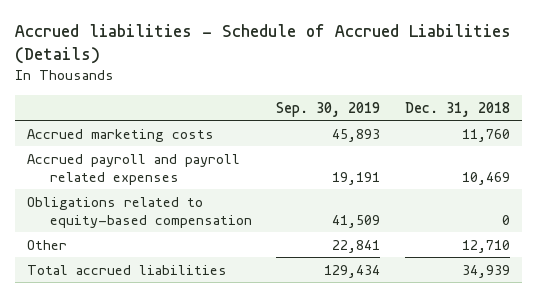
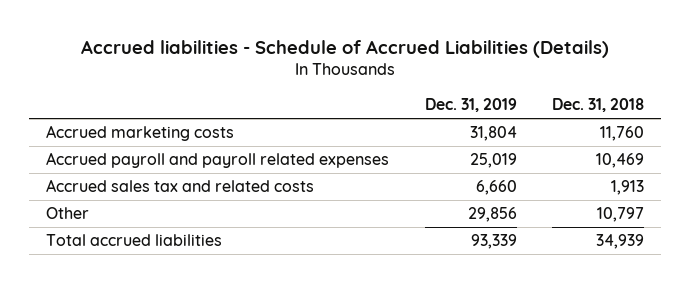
- | Sep. 30, 2019 | Dec. 31, 2018
+ | Dec. 31, 2019 | Dec. 31, 2018
- Obligations related to equity-based compensation | 41,509 | 0
- Other | 22,841 | 12,710
+ Accrued sales tax and related costs | 6,660 | 1,913
+ Other | 29,856 | 10,797

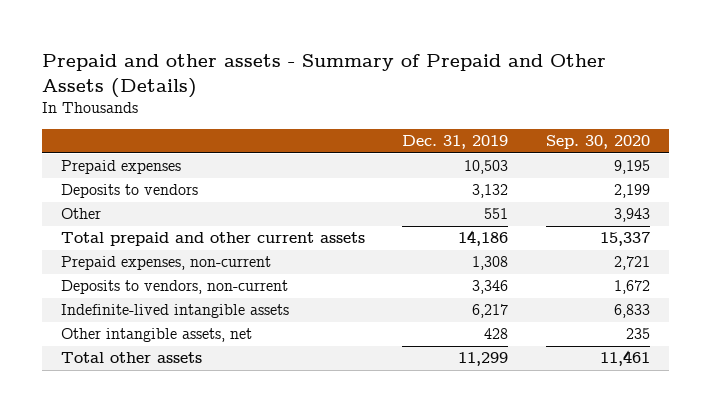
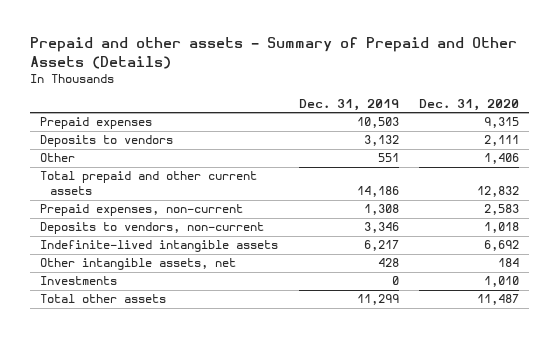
- | Dec. 31, 2019 | Sep. 30, 2020
+ | Dec. 31, 2019 | Dec. 31, 2020
+ Investments | 0 | 1,010

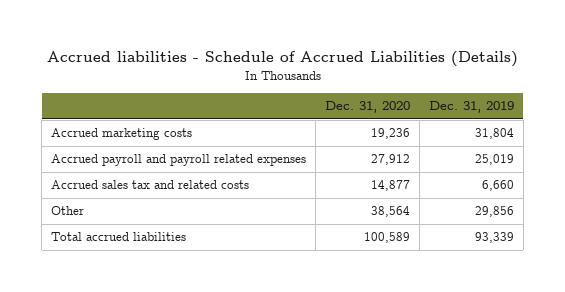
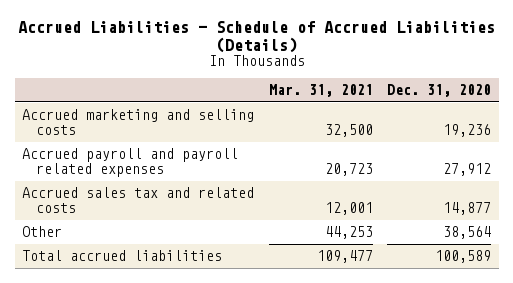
- Accrued liabilities - Schedule of Accrued Liabilities (Details)
+ Accrued Liabilities - Schedule of Accrued Liabilities (Details)
- | Dec. 31, 2020 | Dec. 31, 2019
+ | Mar. 31, 2021 | Dec. 31, 2020
- Accrued marketing costs | 19,236 | 31,804
+ Accrued marketing and selling costs | 32,500 | 19,236

